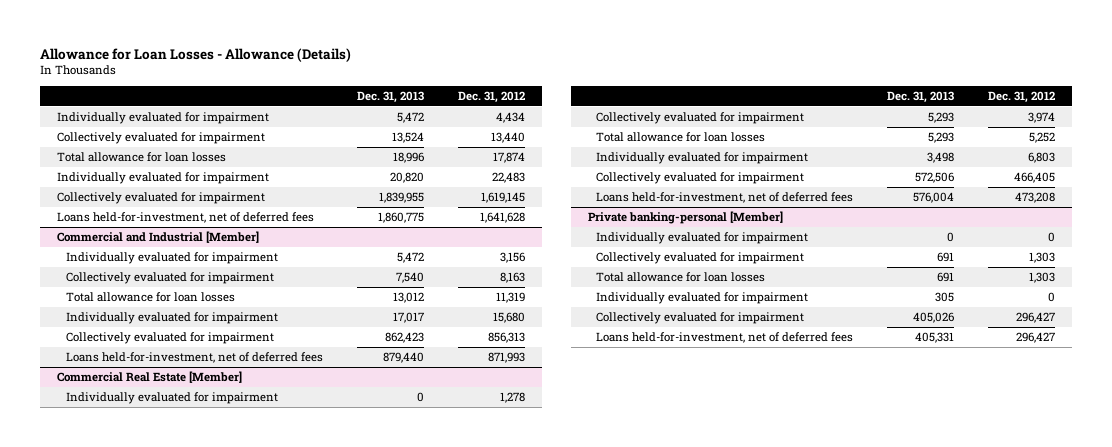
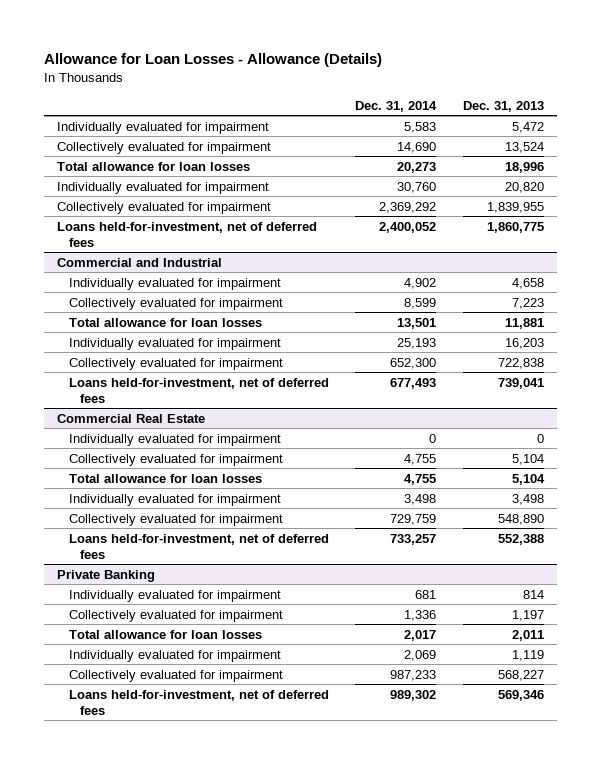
- | Dec. 31, 2013 | Dec. 31, 2012
+ | Dec. 31, 2014 | Dec. 31, 2013
- Commercial and Industrial [Member]
- Individually evaluated for impairment | 5,472 | 3,156
- Collectively evaluated for impairment | 7,540 | 8,163
- Total allowance for loan losses | 13,012 | 11,319
- Individually evaluated for impairment | 17,017 | 15,680
- Collectively evaluated for impairment | 862,423 | 856,313
- Loans held-for-investment, net of deferred fees | 879,440 | 871,993
- Commercial Real Estate [Member]
+ Commercial and Industrial
+ Individually evaluated for impairment | 4,902 | 4,658
+ Collectively evaluated for impairment | 8,599 | 7,223
+ Total allowance for loan losses | 13,501 | 11,881
+ Individually evaluated for impairment | 25,193 | 16,203
+ Collectively evaluated for impairment | 652,300 | 722,838
+ Loans held-for-investment, net of deferred fees | 677,493 | 739,041
+ Commercial Real Estate
- Collectively evaluated for impairment | 5,293 | 3,974
- Total allowance for loan losses | 5,293 | 5,252
+ Collectively evaluated for impairment | 4,755 | 5,104
+ Total allowance for loan losses | 4,755 | 5,104
- Collectively evaluated for impairment | 572,506 | 466,405
- Loans held-for-investment, net of deferred fees | 576,004 | 473,208
- Private banking-personal [Member]
- Individually evaluated for impairment | 0 | 0
- Collectively evaluated for impairment | 691 | 1,303
- Total allowance for loan losses | 691 | 1,303
- Individually evaluated for impairment | 305 | 0
- Collectively evaluated for impairment | 405,026 | 296,427
- Loans held-for-investment, net of deferred fees | 405,331 | 296,427
+ Collectively evaluated for impairment | 729,759 | 548,890
+ Loans held-for-investment, net of deferred fees | 733,257 | 552,388
+ Private Banking
+ Individually evaluated for impairment | 681 | 814
+ Collectively evaluated for impairment | 1,336 | 1,197
+ Total allowance for loan losses | 2,017 | 2,011
+ Individually evaluated for impairment | 2,069 | 1,119
+ Collectively evaluated for impairment | 987,233 | 568,227
+ Loans held-for-investment, net of deferred fees | 989,302 | 569,346

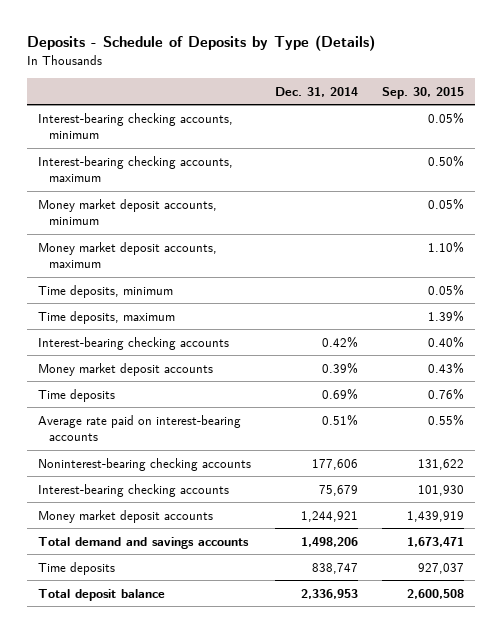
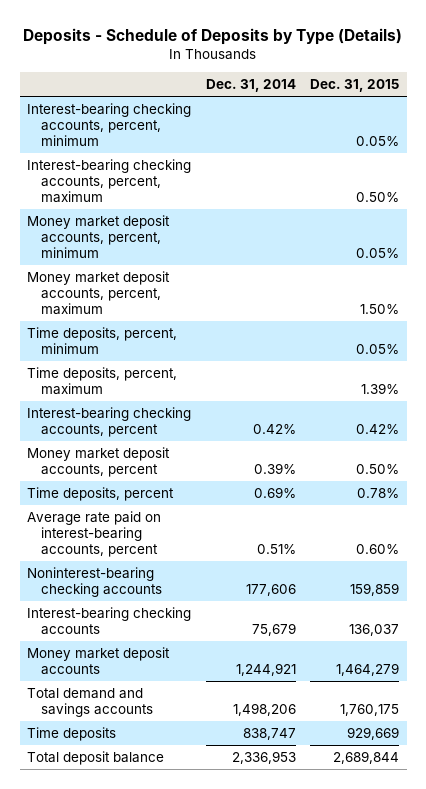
- | Dec. 31, 2014 | Sep. 30, 2015
+ | Dec. 31, 2014 | Dec. 31, 2015
- Interest-bearing checking accounts, minimum | | 0.05%
- Interest-bearing checking accounts, maximum | | 0.50%
- Money market deposit accounts, minimum | | 0.05%
- Money market deposit accounts, maximum | | 1.10%
- Time deposits, minimum | | 0.05%
- Time deposits, maximum | | 1.39%
- Interest-bearing checking accounts | 0.42% | 0.40%
- Money market deposit accounts | 0.39% | 0.43%
- Time deposits | 0.69% | 0.76%
- Average rate paid on interest-bearing accounts | 0.51% | 0.55%
+ Interest-bearing checking accounts, percent, minimum | | 0.05%
+ Interest-bearing checking accounts, percent, maximum | | 0.50%
+ Money market deposit accounts, percent, minimum | | 0.05%
+ Money market deposit accounts, percent, maximum | | 1.50%
+ Time deposits, percent, minimum | | 0.05%
+ Time deposits, percent, maximum | | 1.39%
+ Interest-bearing checking accounts, percent | 0.42% | 0.42%
+ Money market deposit accounts, percent | 0.39% | 0.50%
+ Time deposits, percent | 0.69% | 0.78%
+ Average rate paid on interest-bearing accounts, percent | 0.51% | 0.60%

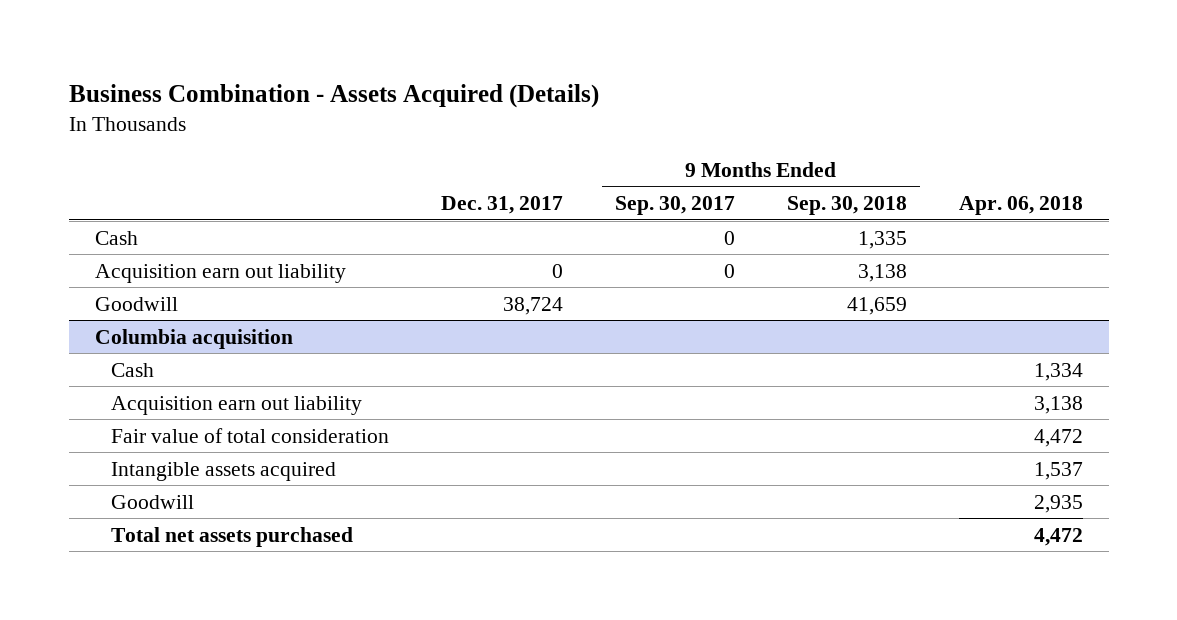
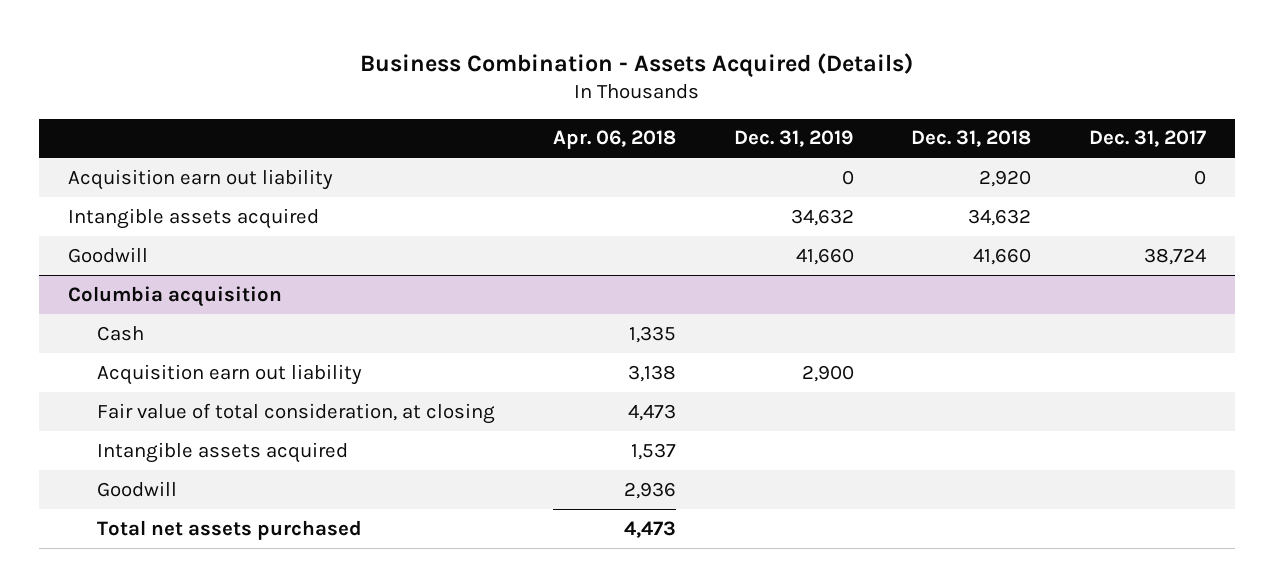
- | Dec. 31, 2017 | 9 Months Ended Sep. 30, 2017 | 9 Months Ended Sep. 30, 2018 | Apr. 06, 2018
+ | Apr. 06, 2018 | Dec. 31, 2019 | Dec. 31, 2018 | Dec. 31, 2017
- Cash | | 0 | 1,335 |
+ Intangible assets acquired | | 34,632 | 34,632 |
@ Columbia acquisition
- Cash | | | | 1,334
+ Cash | 1,335 | | |
- Fair value of total consideration | | | | 4,472
+ Fair value of total consideration, at closing | 4,473 | | |
- Goodwill | | | | 2,935
- Total net assets purchased | | | | 4,472
+ Goodwill | 2,936 | | |
+ Total net assets purchased | 4,473 | | |

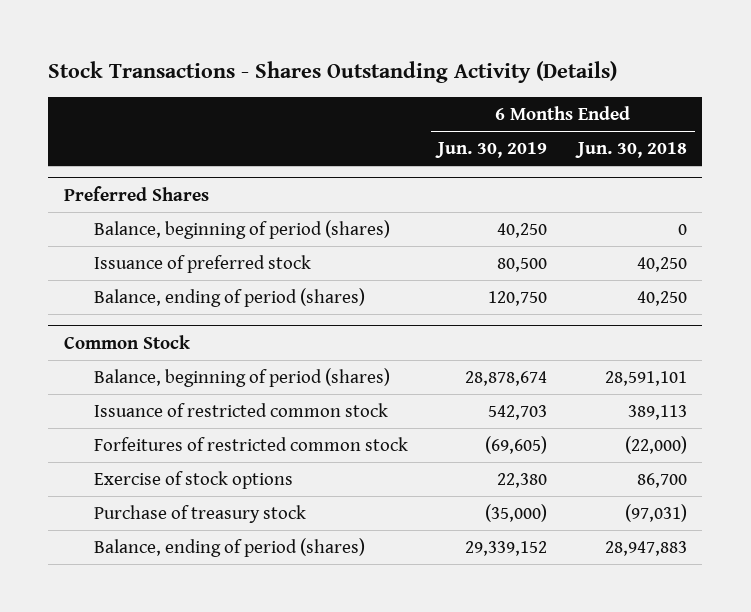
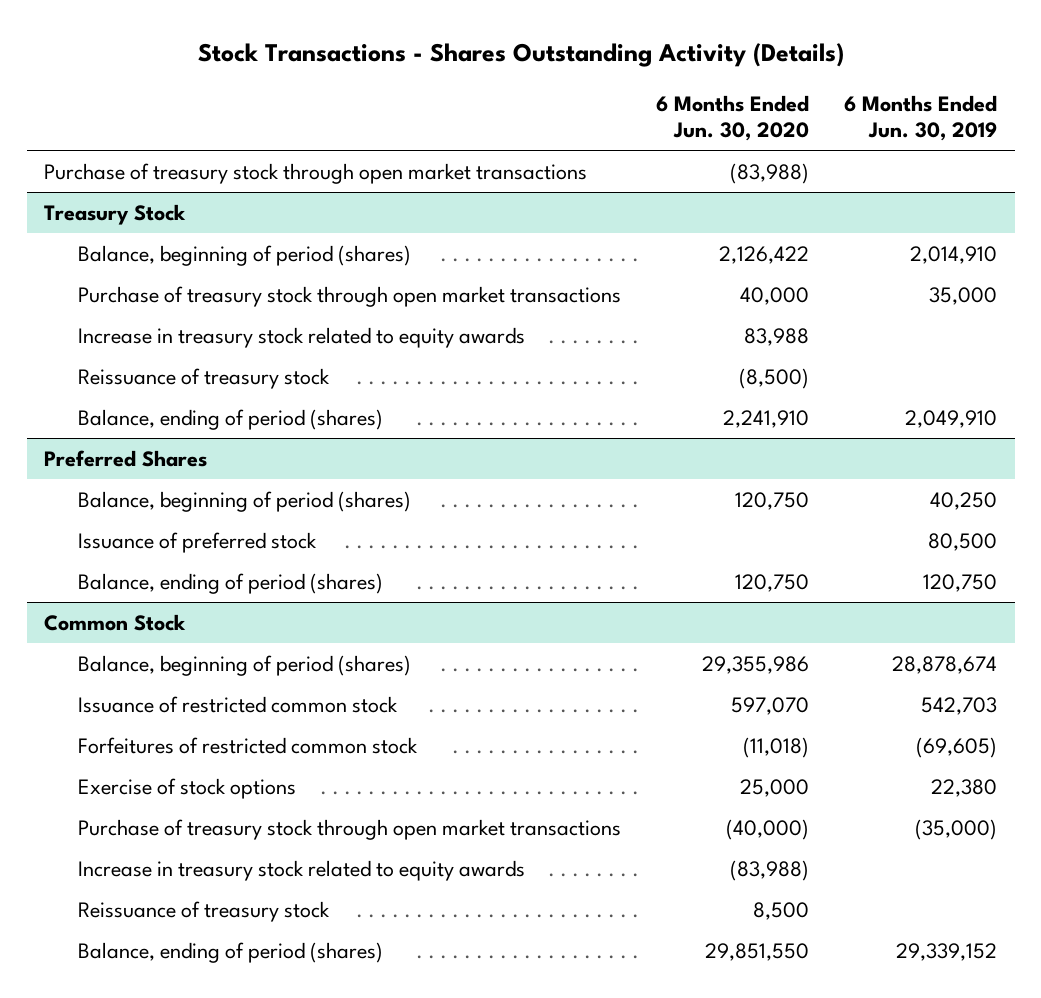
- | 6 Months Ended Jun. 30, 2019 | 6 Months Ended Jun. 30, 2018
+ | 6 Months Ended Jun. 30, 2020 | 6 Months Ended Jun. 30, 2019
+ Purchase of treasury stock through open market transactions | (83,988) |
+ Treasury Stock
+ Balance, beginning of period (shares) | 2,126,422 | 2,014,910
+ Purchase of treasury stock through open market transactions | 40,000 | 35,000
+ Increase in treasury stock related to equity awards | 83,988 |
+ Reissuance of treasury stock | (8,500) |
+ Balance, ending of period (shares) | 2,241,910 | 2,049,910
@ Common Stock
- Purchase of treasury stock | (35,000) | (97,031)
+ Purchase of treasury stock through open market transactions | (40,000) | (35,000)
+ Increase in treasury stock related to equity awards | (83,988) |
+ Reissuance of treasury stock | 8,500 |

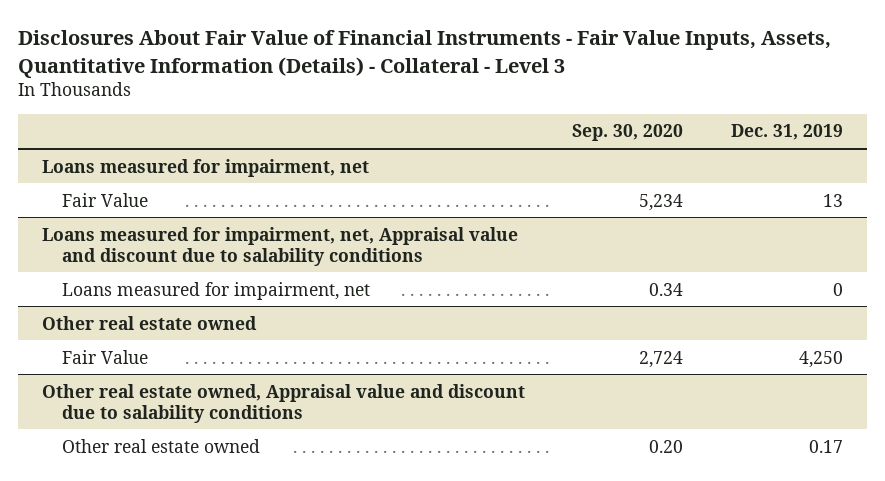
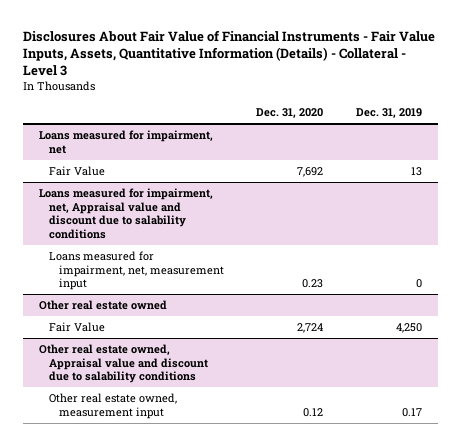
- | Sep. 30, 2020 | Dec. 31, 2019
+ | Dec. 31, 2020 | Dec. 31, 2019
@ Loans measured for impairment, net, Appraisal value and discount due to salability conditions
- Loans measured for impairment, net | 0.34 | 0
+ Loans measured for impairment, net, measurement input | 0.23 | 0
@ Other real estate owned, Appraisal value and discount due to salability conditions
- Other real estate owned | 0.20 | 0.17
+ Other real estate owned, measurement input | 0.12 | 0.17

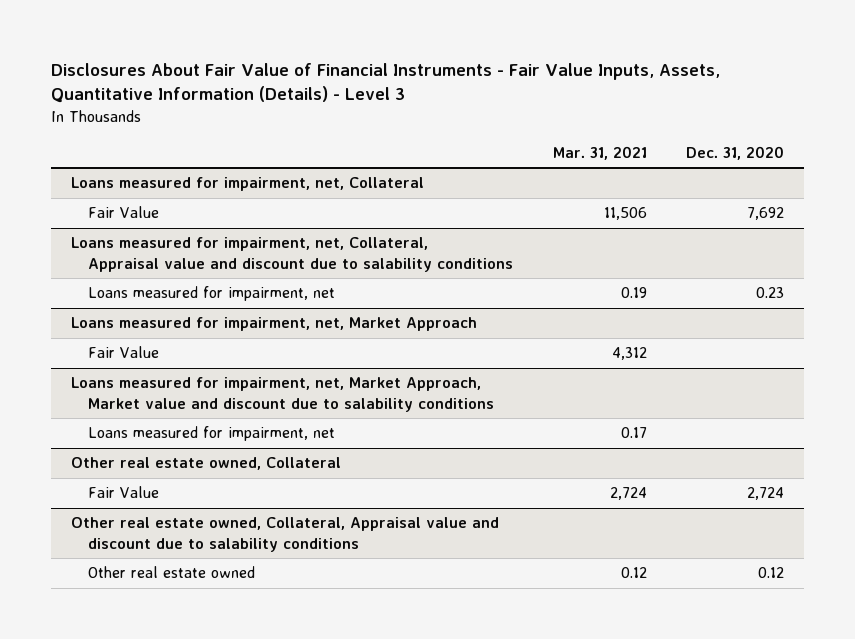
- Disclosures About Fair Value of Financial Instruments - Fair Value Inputs, Assets, Quantitative Information (Details) - Collateral - Level 3
+ Disclosures About Fair Value of Financial Instruments - Fair Value Inputs, Assets, Quantitative Information (Details) - Level 3
- | Dec. 31, 2020 | Dec. 31, 2019
+ | Mar. 31, 2021 | Dec. 31, 2020
- Loans measured for impairment, net
+ Loans measured for impairment, net, Collateral
- Loans measured for impairment, net, Appraisal value and discount due to salability conditions
- Loans measured for impairment, net, measurement input | 0.23 | 0
- Other real estate owned
+ Loans measured for impairment, net, Collateral, Appraisal value and discount due to salability conditions
+ Loans measured for impairment, net | 0.19 | 0.23
+ Loans measured for impairment, net, Market Approach
+ Fair Value | 4,312 |
+ Loans measured for impairment, net, Market Approach, Market value and discount due to salability conditions
+ Loans measured for impairment, net | 0.17 |
+ Other real estate owned, Collateral
- Other real estate owned, Appraisal value and discount due to salability conditions
- Other real estate owned, measurement input | 0.12 | 0.17
+ Other real estate owned, Collateral, Appraisal value and discount due to salability conditions
+ Other real estate owned | 0.12 | 0.12

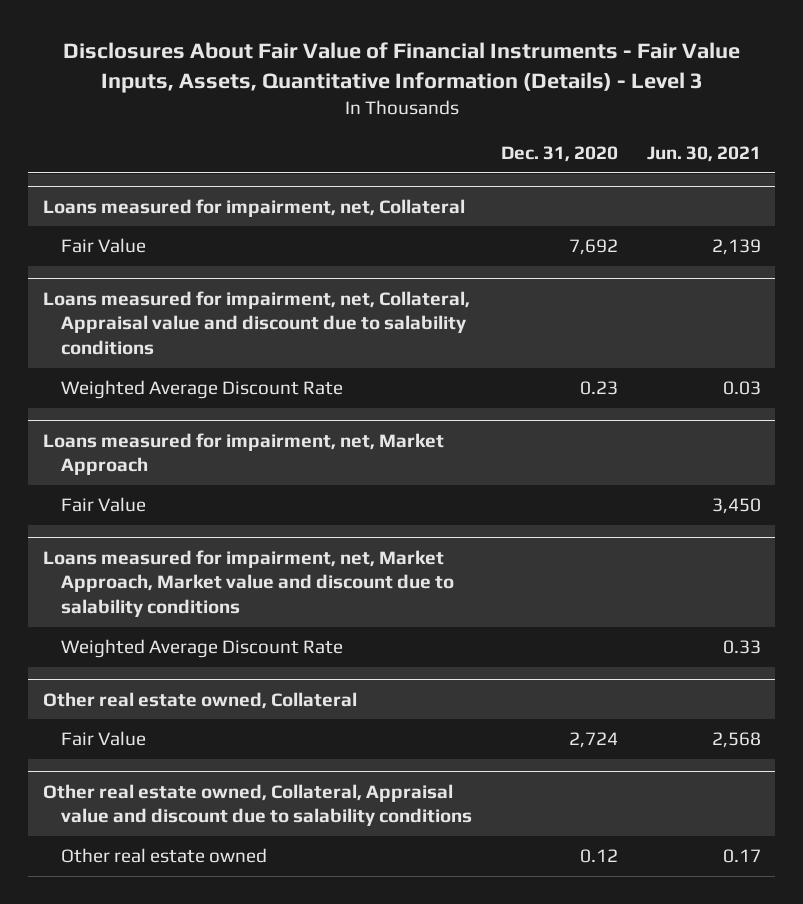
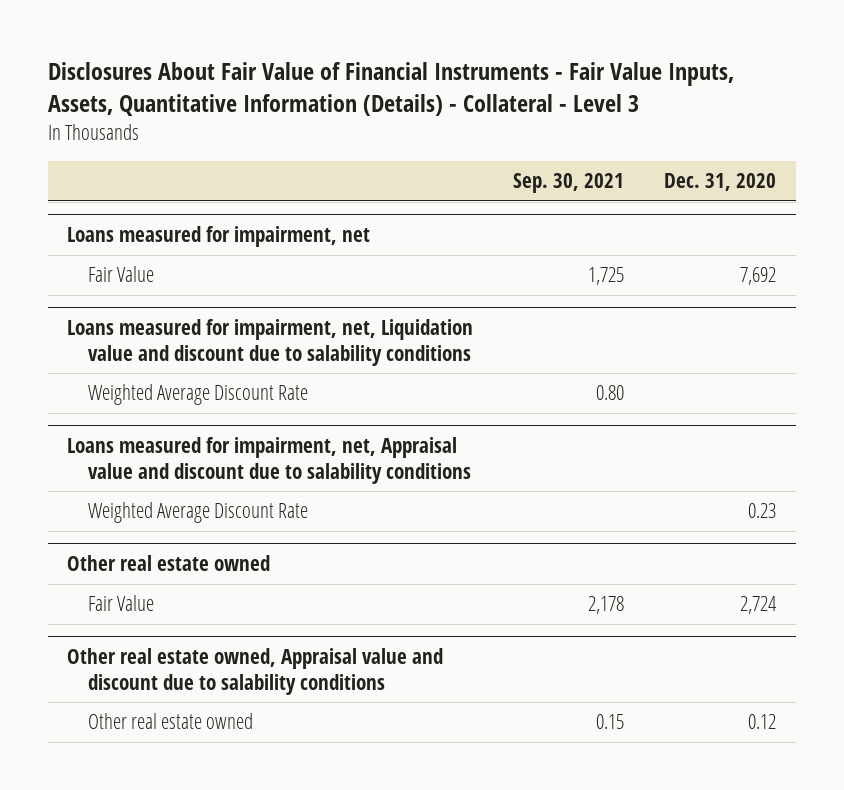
- Disclosures About Fair Value of Financial Instruments - Fair Value Inputs, Assets, Quantitative Information (Details) - Level 3
+ Disclosures About Fair Value of Financial Instruments - Fair Value Inputs, Assets, Quantitative Information (Details) - Collateral - Level 3
- | Dec. 31, 2020 | Jun. 30, 2021
+ | Sep. 30, 2021 | Dec. 31, 2020
- Loans measured for impairment, net, Collateral
+ Loans measured for impairment, net
- Loans measured for impairment, net, Collateral, Appraisal value and discount due to salability conditions
- Weighted Average Discount Rate | 0.23 | 0.03
- Loans measured for impairment, net, Market Approach
- Fair Value | | 3,450
- Loans measured for impairment, net, Market Approach, Market value and discount due to salability conditions
+ Loans measured for impairment, net, Liquidation value and discount due to salability conditions
- Other real estate owned, Collateral
+ Loans measured for impairment, net, Appraisal value and discount due to salability conditions
+ Weighted Average Discount Rate | | 0.23
+ Other real estate owned
- Other real estate owned, Collateral, Appraisal value and discount due to salability conditions
+ Other real estate owned, Appraisal value and discount due to salability conditions

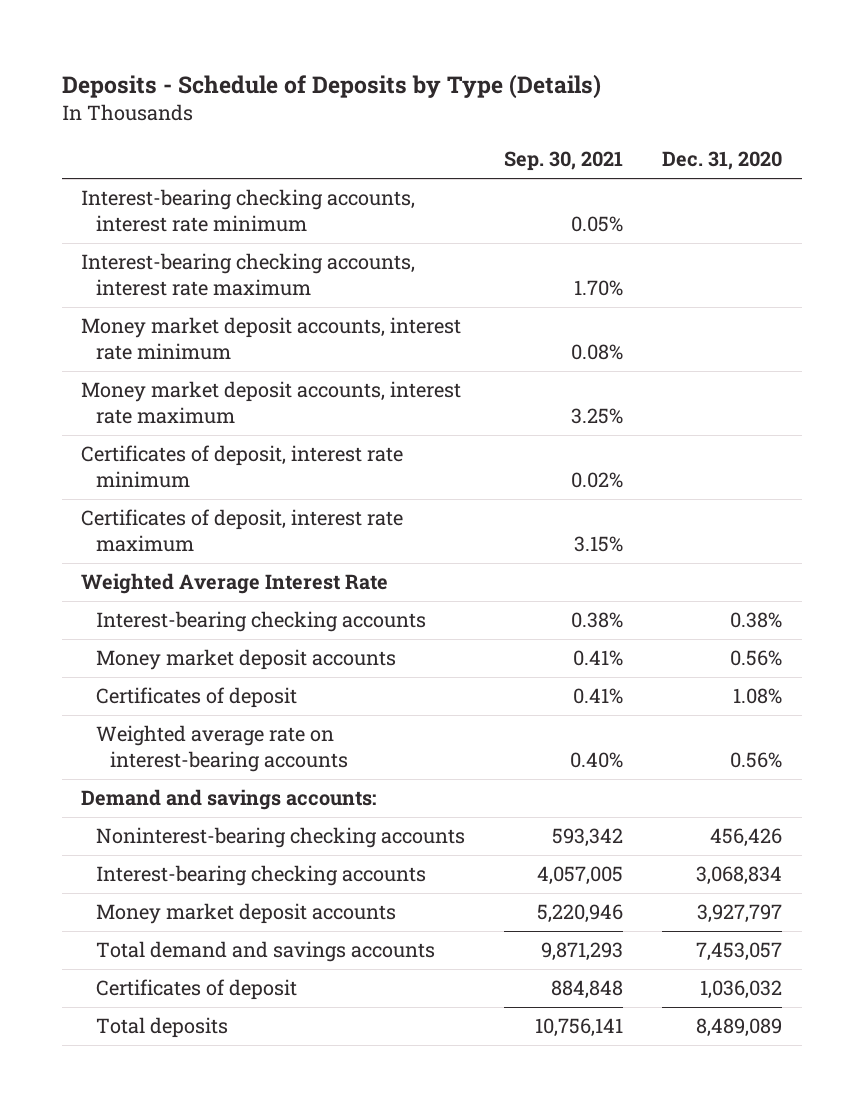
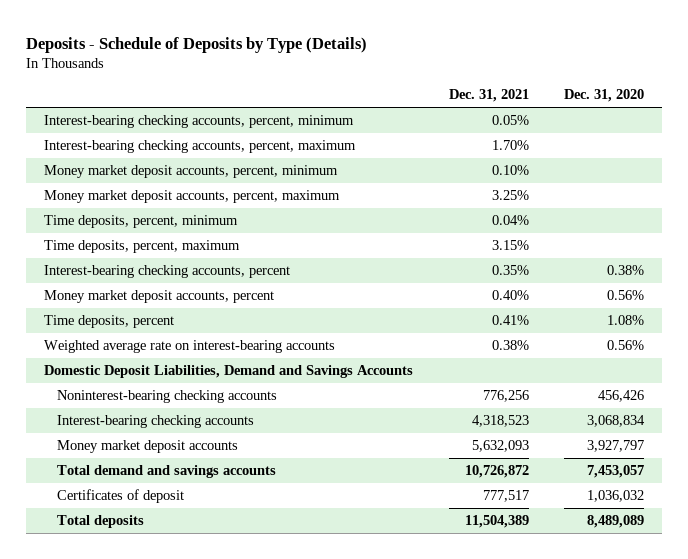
- | Sep. 30, 2021 | Dec. 31, 2020
+ | Dec. 31, 2021 | Dec. 31, 2020
- Interest-bearing checking accounts, interest rate minimum | 0.05% |
- Interest-bearing checking accounts, interest rate maximum | 1.70% |
- Money market deposit accounts, interest rate minimum | 0.08% |
- Money market deposit accounts, interest rate maximum | 3.25% |
- Certificates of deposit, interest rate minimum | 0.02% |
- Certificates of deposit, interest rate maximum | 3.15% |
- Weighted Average Interest Rate
- Interest-bearing checking accounts | 0.38% | 0.38%
- Money market deposit accounts | 0.41% | 0.56%
- Certificates of deposit | 0.41% | 1.08%
+ Interest-bearing checking accounts, percent, minimum | 0.05% |
+ Interest-bearing checking accounts, percent, maximum | 1.70% |
+ Money market deposit accounts, percent, minimum | 0.10% |
+ Money market deposit accounts, percent, maximum | 3.25% |
+ Time deposits, percent, minimum | 0.04% |
+ Time deposits, percent, maximum | 3.15% |
+ Interest-bearing checking accounts, percent | 0.35% | 0.38%
+ Money market deposit accounts, percent | 0.40% | 0.56%
+ Time deposits, percent | 0.41% | 1.08%
- Demand and savings accounts:
+ Domestic Deposit Liabilities, Demand and Savings Accounts

